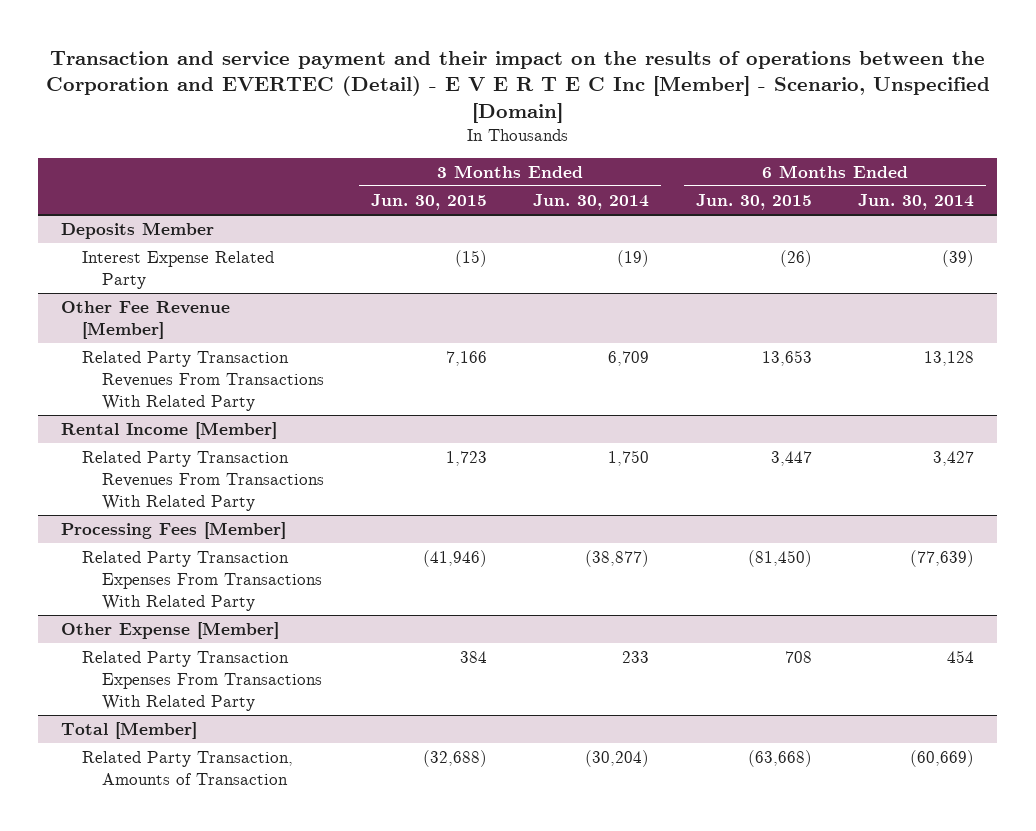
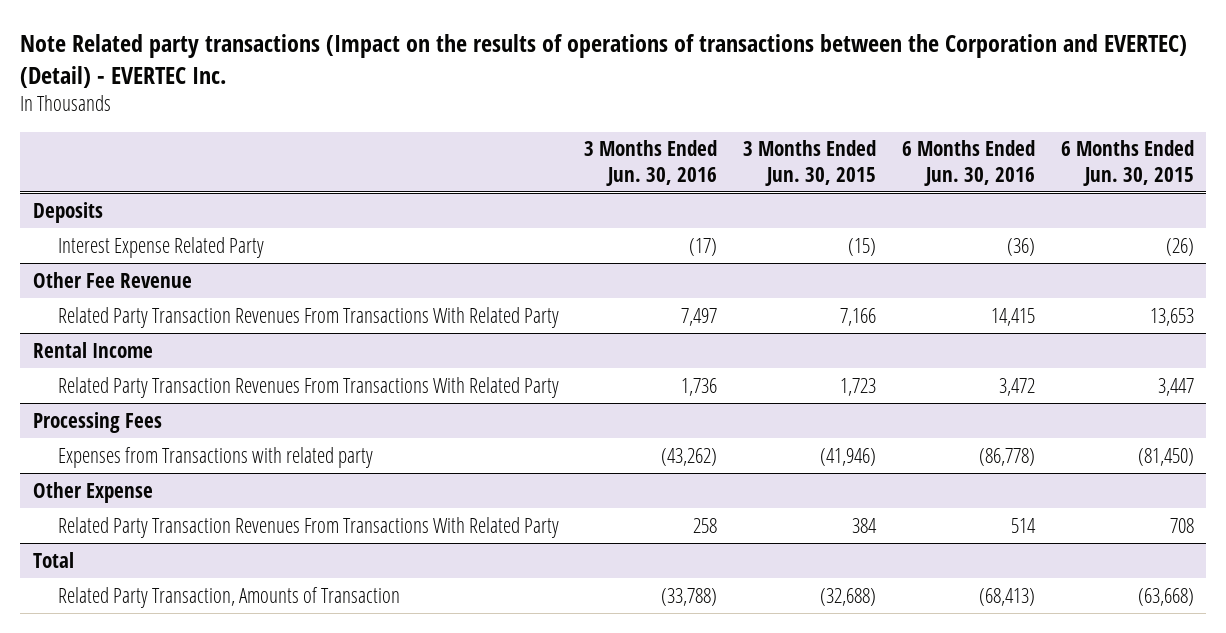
- Transaction and service payment and their impact on the results of operations between the Corporation and EVERTEC (Detail) - E V E R T E C Inc [Member] - Scenario, Unspecified [Domain]
+ Note Related party transactions (Impact on the results of operations of transactions between the Corporation and EVERTEC) (Detail) - EVERTEC Inc.
- | 3 Months Ended Jun. 30, 2015 | 3 Months Ended Jun. 30, 2014 | 6 Months Ended Jun. 30, 2015 | 6 Months Ended Jun. 30, 2014
+ | 3 Months Ended Jun. 30, 2016 | 3 Months Ended Jun. 30, 2015 | 6 Months Ended Jun. 30, 2016 | 6 Months Ended Jun. 30, 2015
- Deposits Member
+ Deposits
- Other Fee Revenue [Member]
+ Other Fee Revenue
- Rental Income [Member]
+ Rental Income
- Processing Fees [Member]
- Related Party Transaction Expenses From Transactions With Related Party | (41,946) | (38,877) | (81,450) | (77,639)
- Other Expense [Member]
- Related Party Transaction Expenses From Transactions With Related Party | 384 | 233 | 708 | 454
- Total [Member]
+ Processing Fees
+ Expenses from Transactions with related party | (43,262) | (41,946) | (86,778) | (81,450)
+ Other Expense
+ Related Party Transaction Revenues From Transactions With Related Party | 258 | 384 | 514 | 708
+ Total

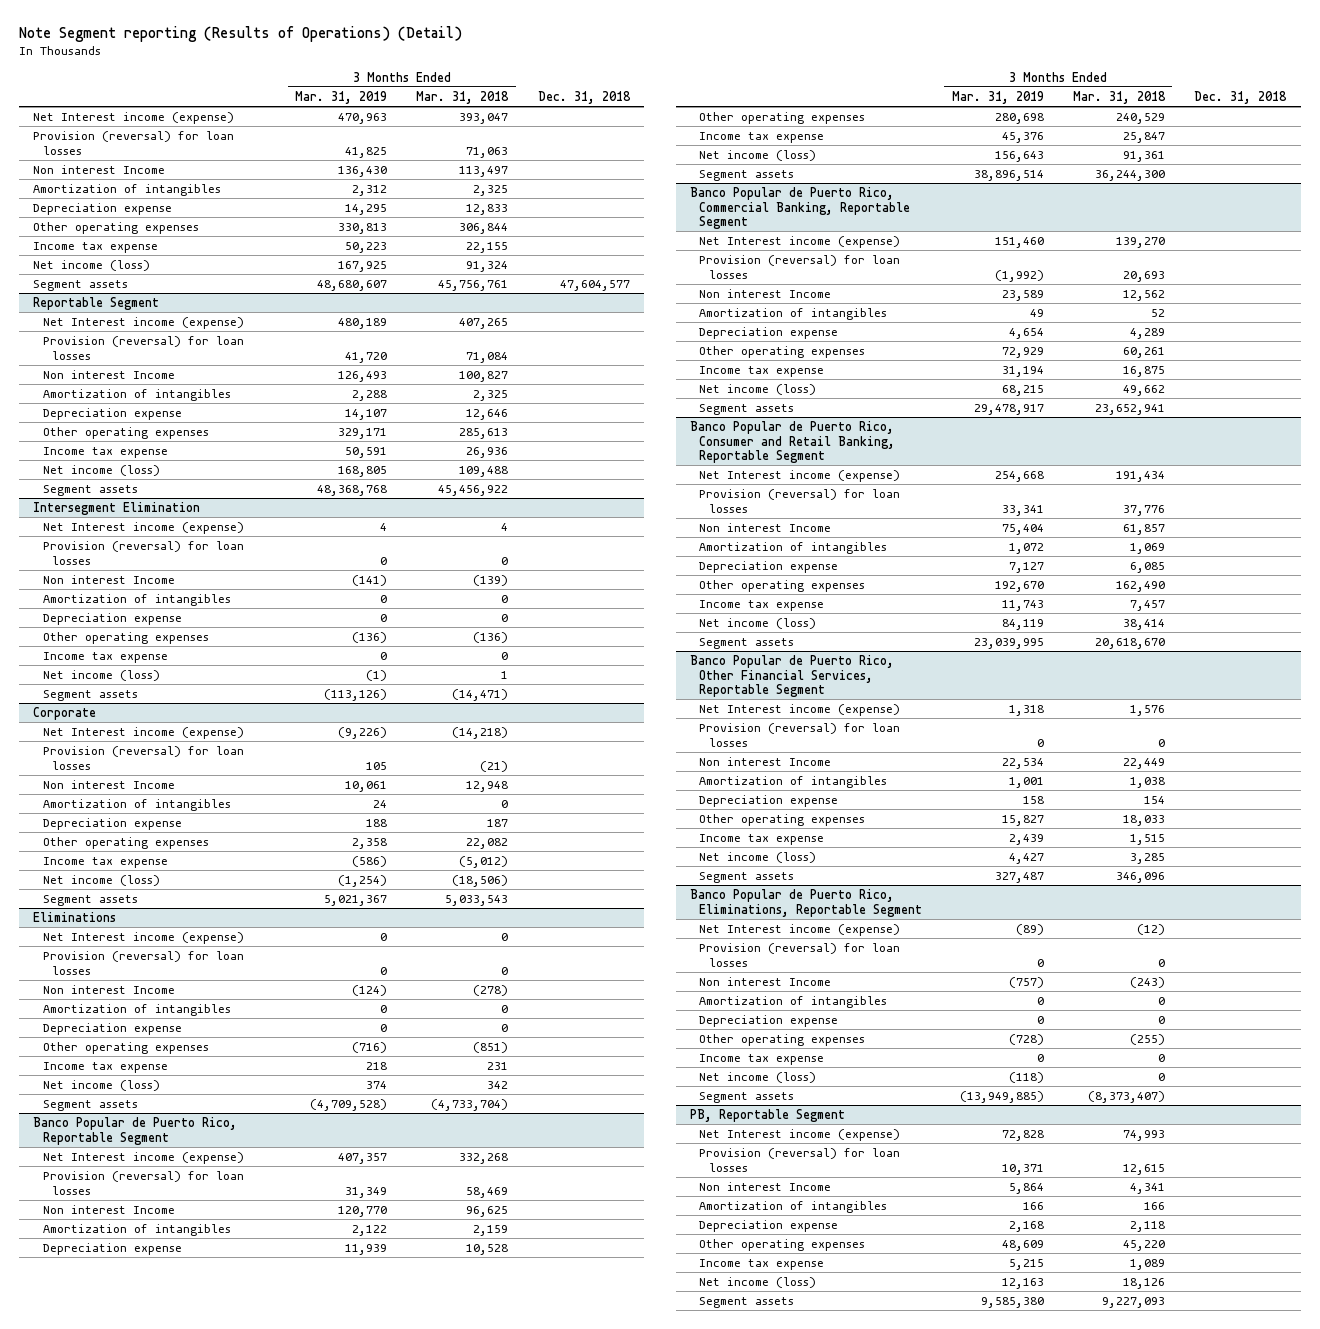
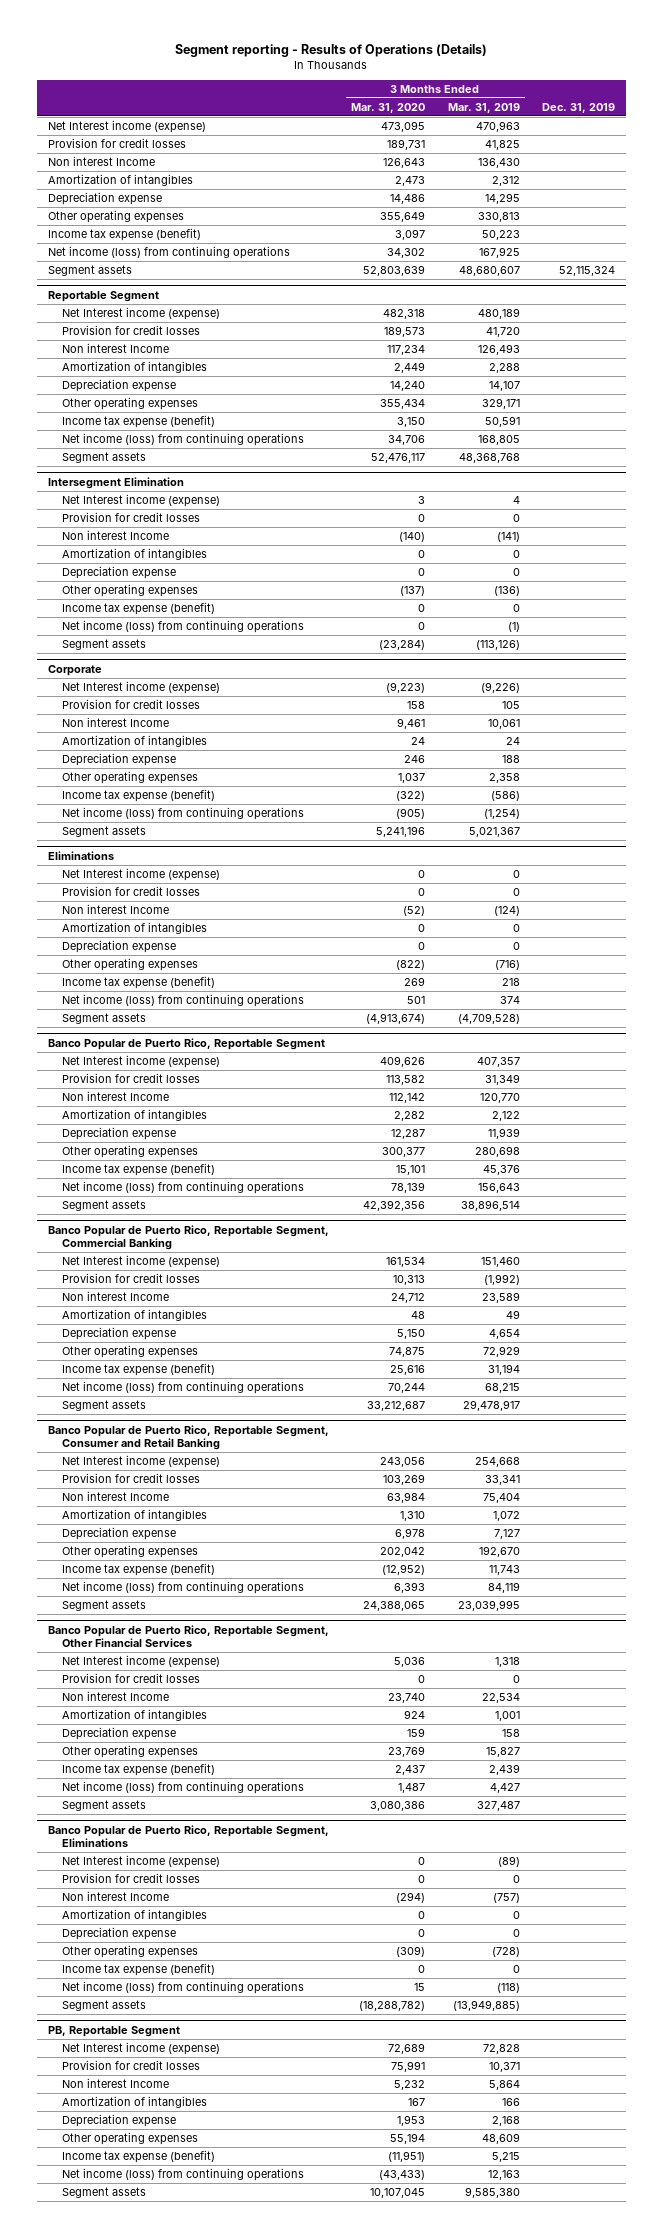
- Note Segment reporting (Results of Operations) (Detail)
+ Segment reporting - Results of Operations (Details)
- | 3 Months Ended Mar. 31, 2019 | 3 Months Ended Mar. 31, 2018 | Dec. 31, 2018
+ | 3 Months Ended Mar. 31, 2020 | 3 Months Ended Mar. 31, 2019 | Dec. 31, 2019
- Provision (reversal) for loan losses | 41,825 | 71,063 |
+ Provision for credit losses | 189,731 | 41,825 |
- Income tax expense | 50,223 | 22,155 |
- Net income (loss) | 167,925 | 91,324 |
+ Income tax expense (benefit) | 3,097 | 50,223 |
+ Net income (loss) from continuing operations | 34,302 | 167,925 |
@ Reportable Segment
- Provision (reversal) for loan losses | 41,720 | 71,084 |
+ Provision for credit losses | 189,573 | 41,720 |
- Income tax expense | 50,591 | 26,936 |
- Net income (loss) | 168,805 | 109,488 |
+ Income tax expense (benefit) | 3,150 | 50,591 |
+ Net income (loss) from continuing operations | 34,706 | 168,805 |
@ Intersegment Elimination
- Provision (reversal) for loan losses | 0 | 0 |
+ Provision for credit losses | 0 | 0 |
- Income tax expense | 0 | 0 |
- Net income (loss) | (1) | 1 |
+ Income tax expense (benefit) | 0 | 0 |
+ Net income (loss) from continuing operations | 0 | (1) |
@ Corporate
- Provision (reversal) for loan losses | 105 | (21) |
+ Provision for credit losses | 158 | 105 |
- Income tax expense | (586) | (5,012) |
- Net income (loss) | (1,254) | (18,506) |
+ Income tax expense (benefit) | (322) | (586) |
+ Net income (loss) from continuing operations | (905) | (1,254) |
@ Eliminations
- Provision (reversal) for loan losses | 0 | 0 |
+ Provision for credit losses | 0 | 0 |
- Income tax expense | 218 | 231 |
- Net income (loss) | 374 | 342 |
+ Income tax expense (benefit) | 269 | 218 |
+ Net income (loss) from continuing operations | 501 | 374 |
@ Banco Popular de Puerto Rico, Reportable Segment
- Provision (reversal) for loan losses | 31,349 | 58,469 |
+ Provision for credit losses | 113,582 | 31,349 |
- Income tax expense | 45,376 | 25,847 |
- Net income (loss) | 156,643 | 91,361 |
+ Income tax expense (benefit) | 15,101 | 45,376 |
+ Net income (loss) from continuing operations | 78,139 | 156,643 |
- Banco Popular de Puerto Rico, Commercial Banking, Reportable Segment
+ Banco Popular de Puerto Rico, Reportable Segment, Commercial Banking
- Provision (reversal) for loan losses | (1,992) | 20,693 |
+ Provision for credit losses | 10,313 | (1,992) |
- Income tax expense | 31,194 | 16,875 |
- Net income (loss) | 68,215 | 49,662 |
+ Income tax expense (benefit) | 25,616 | 31,194 |
+ Net income (loss) from continuing operations | 70,244 | 68,215 |
- Banco Popular de Puerto Rico, Consumer and Retail Banking, Reportable Segment
+ Banco Popular de Puerto Rico, Reportable Segment, Consumer and Retail Banking
- Provision (reversal) for loan losses | 33,341 | 37,776 |
+ Provision for credit losses | 103,269 | 33,341 |
- Income tax expense | 11,743 | 7,457 |
- Net income (loss) | 84,119 | 38,414 |
+ Income tax expense (benefit) | (12,952) | 11,743 |
+ Net income (loss) from continuing operations | 6,393 | 84,119 |
- Banco Popular de Puerto Rico, Other Financial Services, Reportable Segment
+ Banco Popular de Puerto Rico, Reportable Segment, Other Financial Services
- Provision (reversal) for loan losses | 0 | 0 |
+ Provision for credit losses | 0 | 0 |
- Income tax expense | 2,439 | 1,515 |
- Net income (loss) | 4,427 | 3,285 |
+ Income tax expense (benefit) | 2,437 | 2,439 |
+ Net income (loss) from continuing operations | 1,487 | 4,427 |
- Banco Popular de Puerto Rico, Eliminations, Reportable Segment
+ Banco Popular de Puerto Rico, Reportable Segment, Eliminations
- Provision (reversal) for loan losses | 0 | 0 |
+ Provision for credit losses | 0 | 0 |
- Income tax expense | 0 | 0 |
- Net income (loss) | (118) | 0 |
+ Income tax expense (benefit) | 0 | 0 |
+ Net income (loss) from continuing operations | 15 | (118) |
@ PB, Reportable Segment
- Provision (reversal) for loan losses | 10,371 | 12,615 |
+ Provision for credit losses | 75,991 | 10,371 |
- Income tax expense | 5,215 | 1,089 |
- Net income (loss) | 12,163 | 18,126 |
+ Income tax expense (benefit) | (11,951) | 5,215 |
+ Net income (loss) from continuing operations | (43,433) | 12,163 |

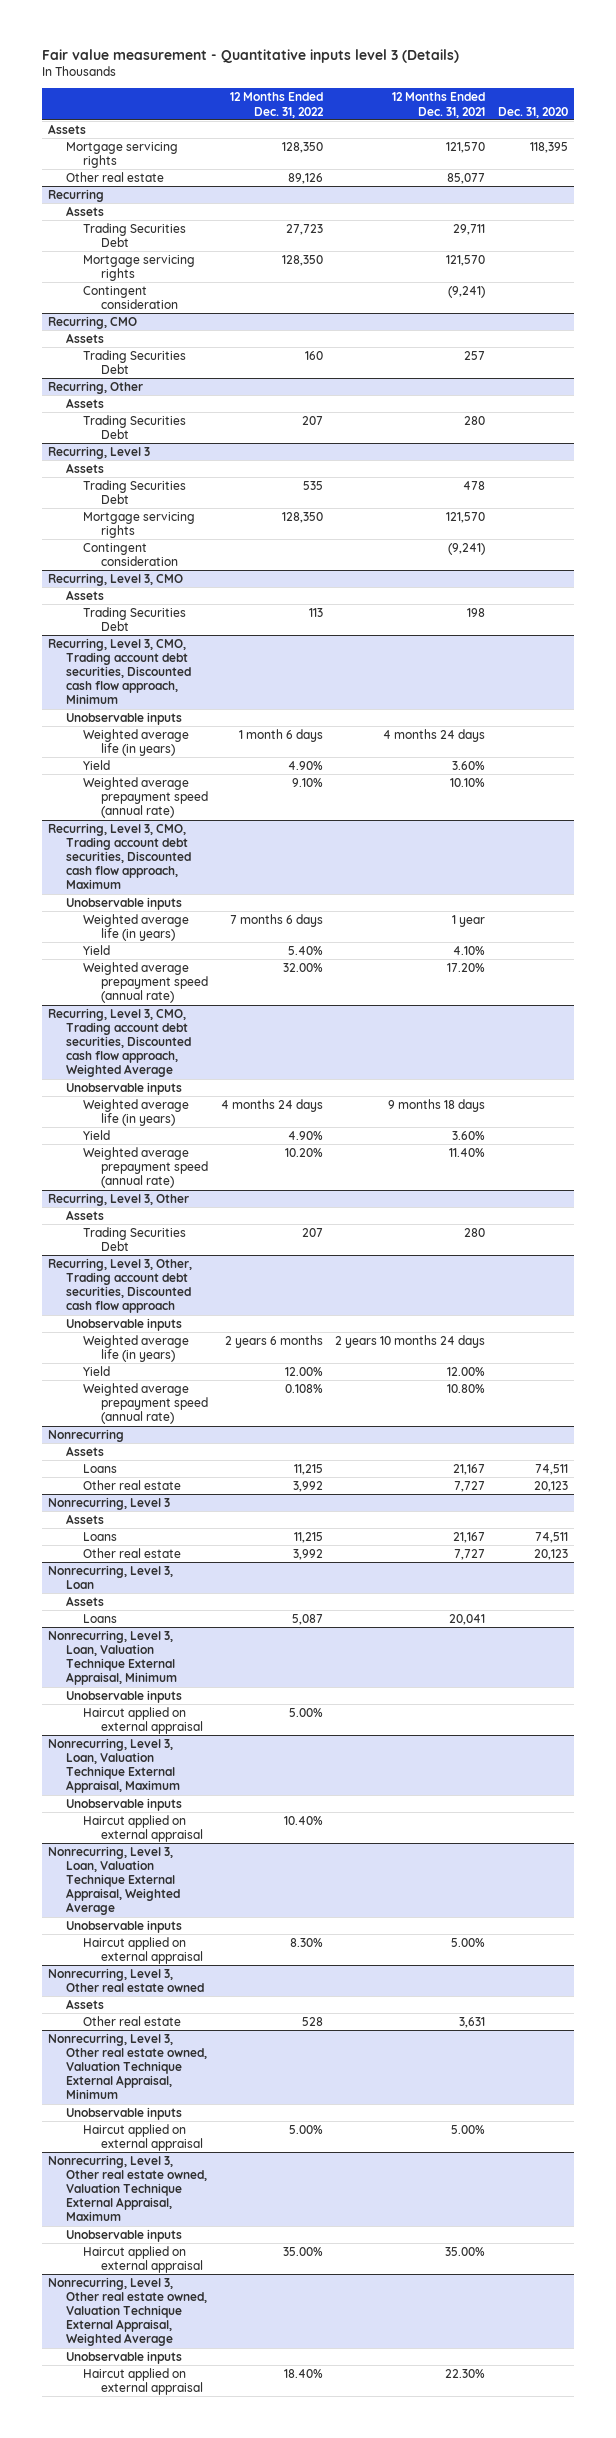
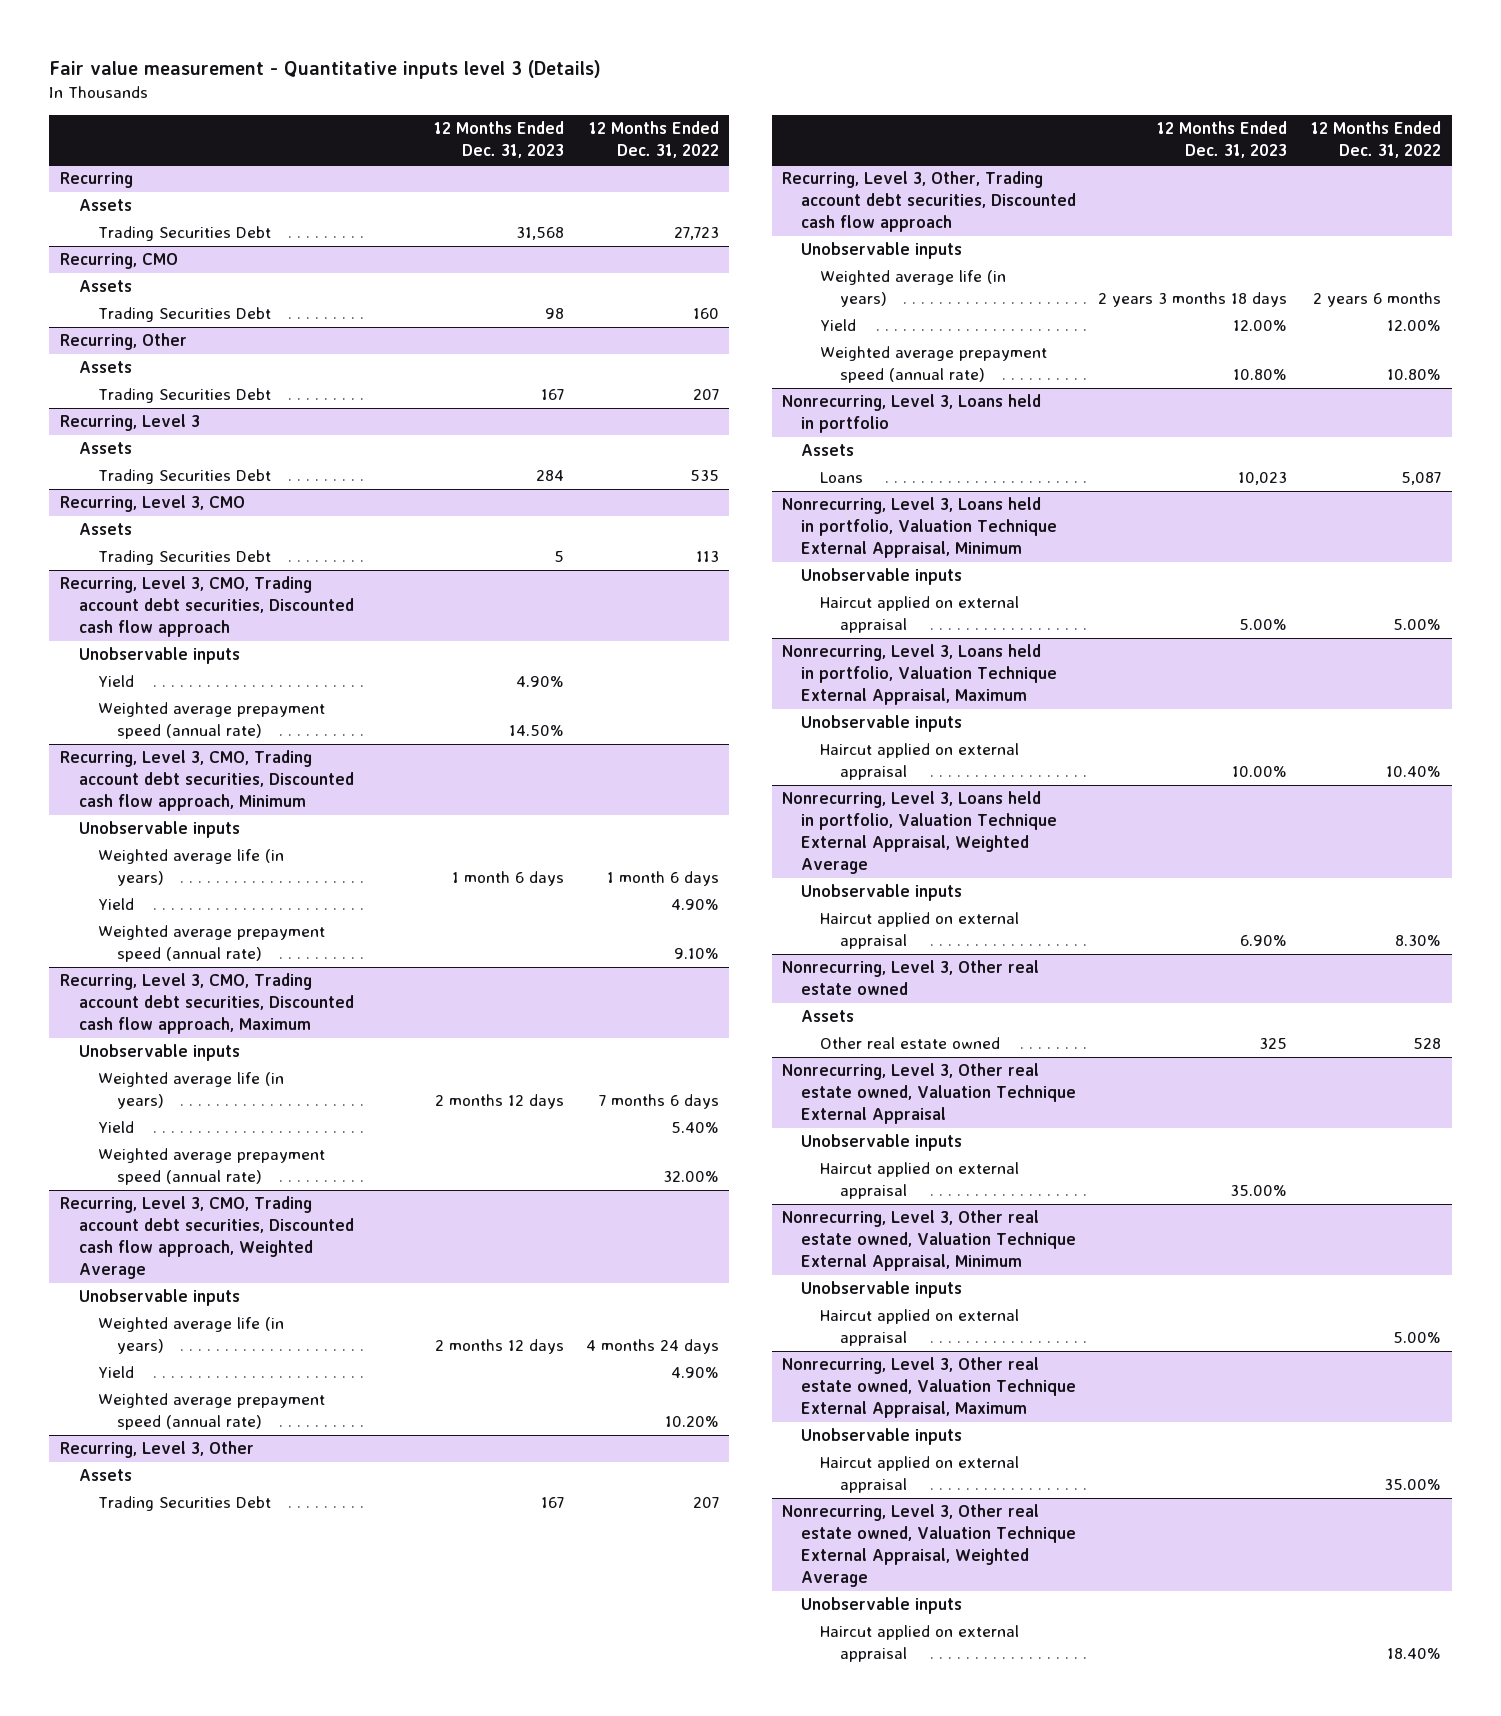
- | 12 Months Ended Dec. 31, 2022 | 12 Months Ended Dec. 31, 2021 | Dec. 31, 2020
+ | 12 Months Ended Dec. 31, 2023 | 12 Months Ended Dec. 31, 2022
- Assets
- Mortgage servicing rights | 128,350 | 121,570 | 118,395
- Other real estate | 89,126 | 85,077 |
@ Recurring
- Mortgage servicing rights | 128,350 | 121,570 |
- Contingent consideration | | (9,241) |
@ Recurring, Level 3
- Mortgage servicing rights | 128,350 | 121,570 |
- Contingent consideration | | (9,241) |
+ Recurring, Level 3, CMO, Trading account debt securities, Discounted cash flow approach
+ Unobservable inputs
+ Yield | 4.90% |
+ Weighted average prepayment speed (annual rate) | 14.50% |
@ Recurring, Level 3, Other, Trading account debt securities, Discounted cash flow approach
- Weighted average prepayment speed (annual rate) | 0.108% | 10.80% |
- Nonrecurring
- Assets
- Loans | 11,215 | 21,167 | 74,511
- Other real estate | 3,992 | 7,727 | 20,123
- Nonrecurring, Level 3
- Assets
- Loans | 11,215 | 21,167 | 74,511
- Other real estate | 3,992 | 7,727 | 20,123
- Nonrecurring, Level 3, Loan
@ Recurring, Level 3, Other, Trading account debt securities, Discounted cash flow approach
+ Weighted average prepayment speed (annual rate) | 10.80% | 10.80%
+ Nonrecurring, Level 3, Loans held in portfolio
- Nonrecurring, Level 3, Loan, Valuation Technique External Appraisal, Minimum
+ Nonrecurring, Level 3, Loans held in portfolio, Valuation Technique External Appraisal, Minimum
- Nonrecurring, Level 3, Loan, Valuation Technique External Appraisal, Maximum
+ Nonrecurring, Level 3, Loans held in portfolio, Valuation Technique External Appraisal, Maximum
- Nonrecurring, Level 3, Loan, Valuation Technique External Appraisal, Weighted Average
+ Nonrecurring, Level 3, Loans held in portfolio, Valuation Technique External Appraisal, Weighted Average
@ Nonrecurring, Level 3, Other real estate owned
- Other real estate | 528 | 3,631 |
+ Other real estate owned | 325 | 528
+ Nonrecurring, Level 3, Other real estate owned, Valuation Technique External Appraisal
+ Unobservable inputs
+ Haircut applied on external appraisal | 35.00% |

